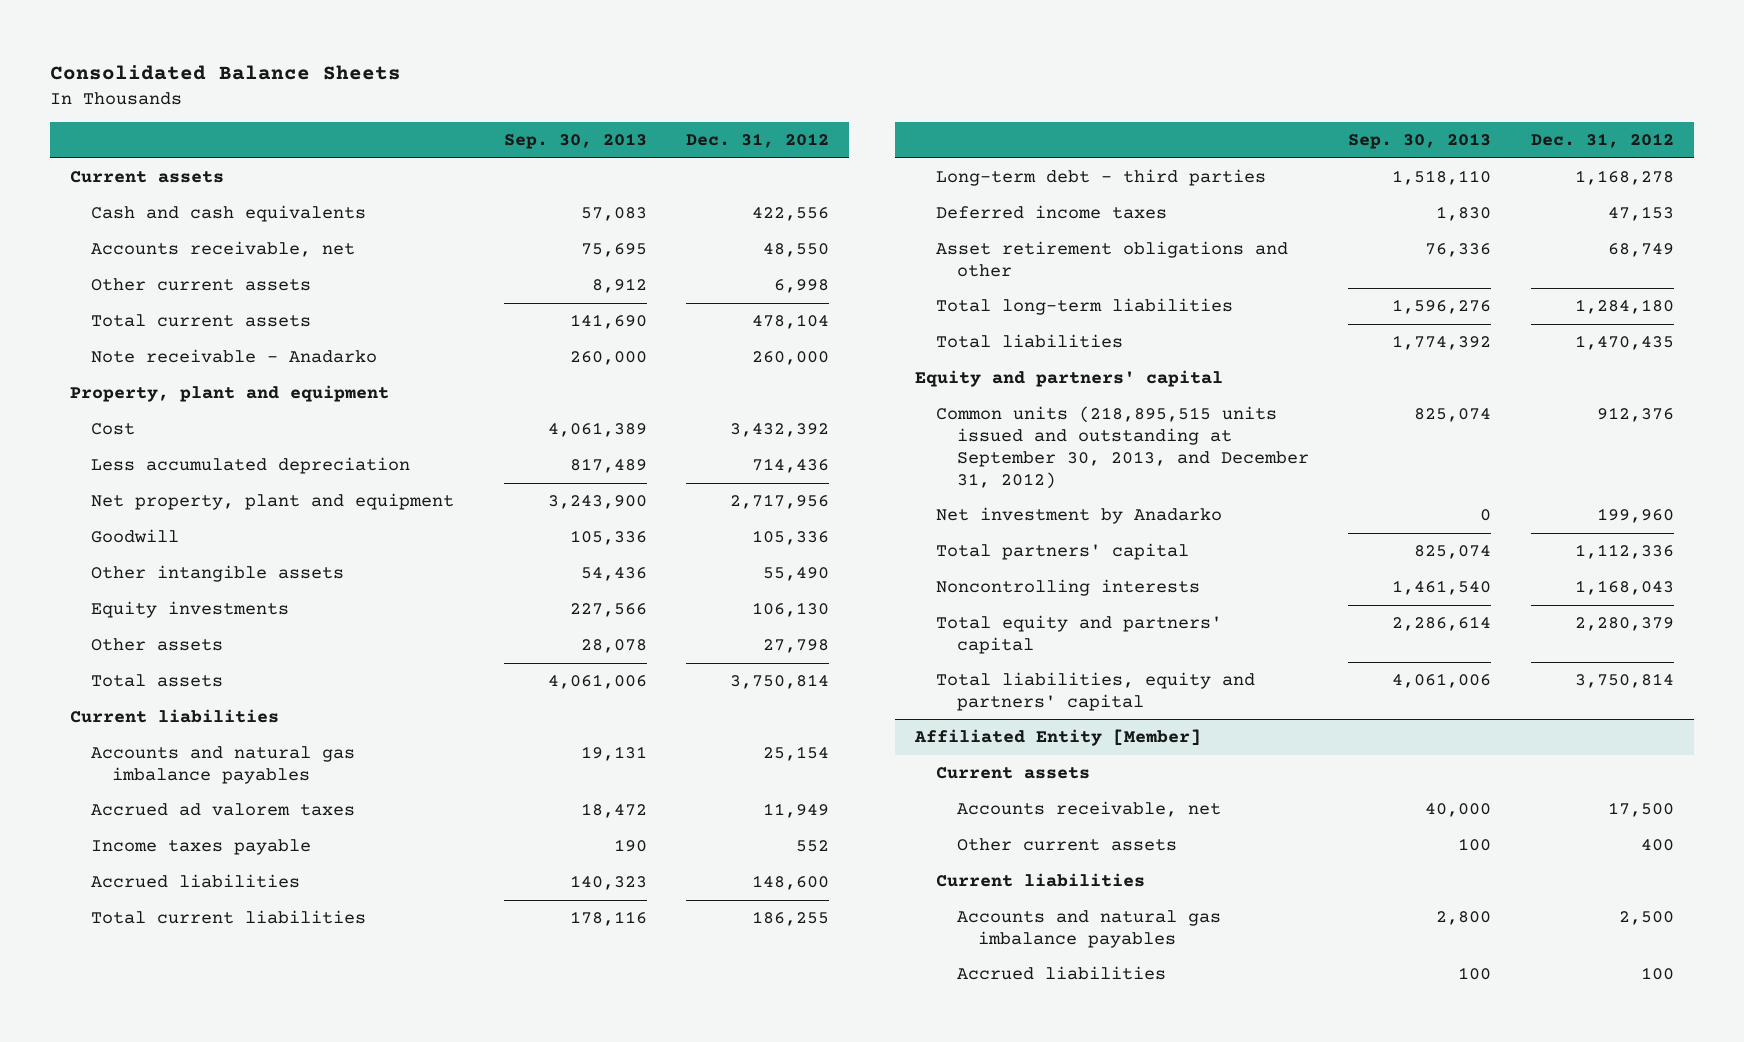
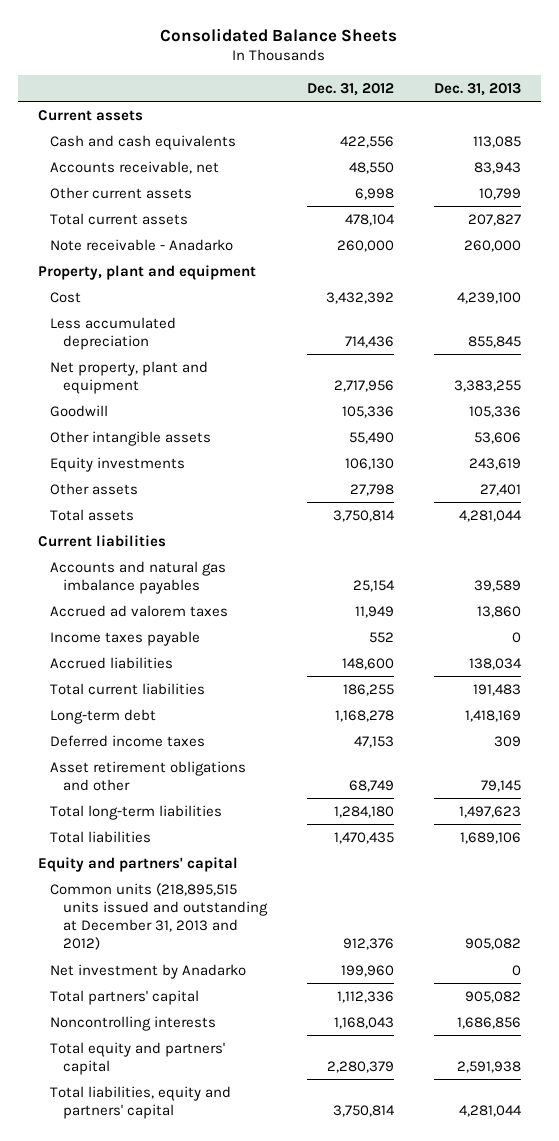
- | Sep. 30, 2013 | Dec. 31, 2012
+ | Dec. 31, 2012 | Dec. 31, 2013
- Long-term debt - third parties | 1,518,110 | 1,168,278
+ Long-term debt | 1,168,278 | 1,418,169
- Common units (218,895,515 units issued and outstanding at September 30, 2013, and December 31, 2012) | 825,074 | 912,376
+ Common units (218,895,515 units issued and outstanding at December 31, 2013 and 2012) | 912,376 | 905,082
- Affiliated Entity [Member]
- Current assets
- Accounts receivable, net | 40,000 | 17,500
- Other current assets | 100 | 400
- Current liabilities
- Accounts and natural gas imbalance payables | 2,800 | 2,500
- Accrued liabilities | 100 | 100

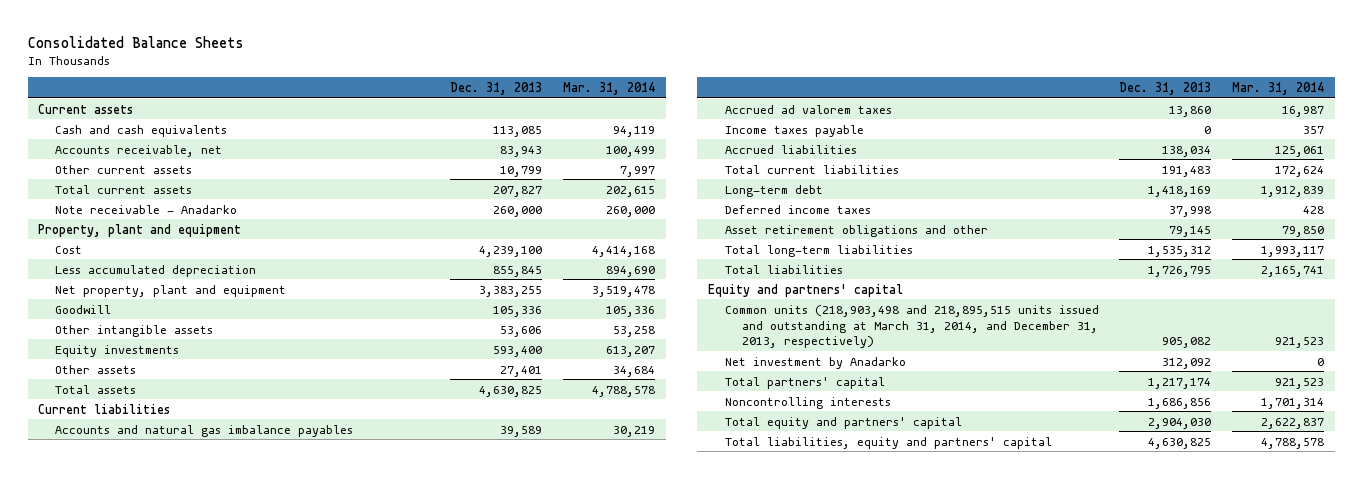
- | Dec. 31, 2012 | Dec. 31, 2013
+ | Dec. 31, 2013 | Mar. 31, 2014
- Equity investments | 106,130 | 243,619
+ Equity investments | 593,400 | 613,207
- Total assets | 3,750,814 | 4,281,044
+ Total assets | 4,630,825 | 4,788,578
- Deferred income taxes | 47,153 | 309
+ Deferred income taxes | 37,998 | 428
- Total long-term liabilities | 1,284,180 | 1,497,623
- Total liabilities | 1,470,435 | 1,689,106
+ Total long-term liabilities | 1,535,312 | 1,993,117
+ Total liabilities | 1,726,795 | 2,165,741
- Common units (218,895,515 units issued and outstanding at December 31, 2013 and 2012) | 912,376 | 905,082
- Net investment by Anadarko | 199,960 | 0
- Total partners' capital | 1,112,336 | 905,082
+ Common units (218,903,498 and 218,895,515 units issued and outstanding at March 31, 2014, and December 31, 2013, respectively) | 905,082 | 921,523
+ Net investment by Anadarko | 312,092 | 0
+ Total partners' capital | 1,217,174 | 921,523
- Total equity and partners' capital | 2,280,379 | 2,591,938
- Total liabilities, equity and partners' capital | 3,750,814 | 4,281,044
+ Total equity and partners' capital | 2,904,030 | 2,622,837
+ Total liabilities, equity and partners' capital | 4,630,825 | 4,788,578

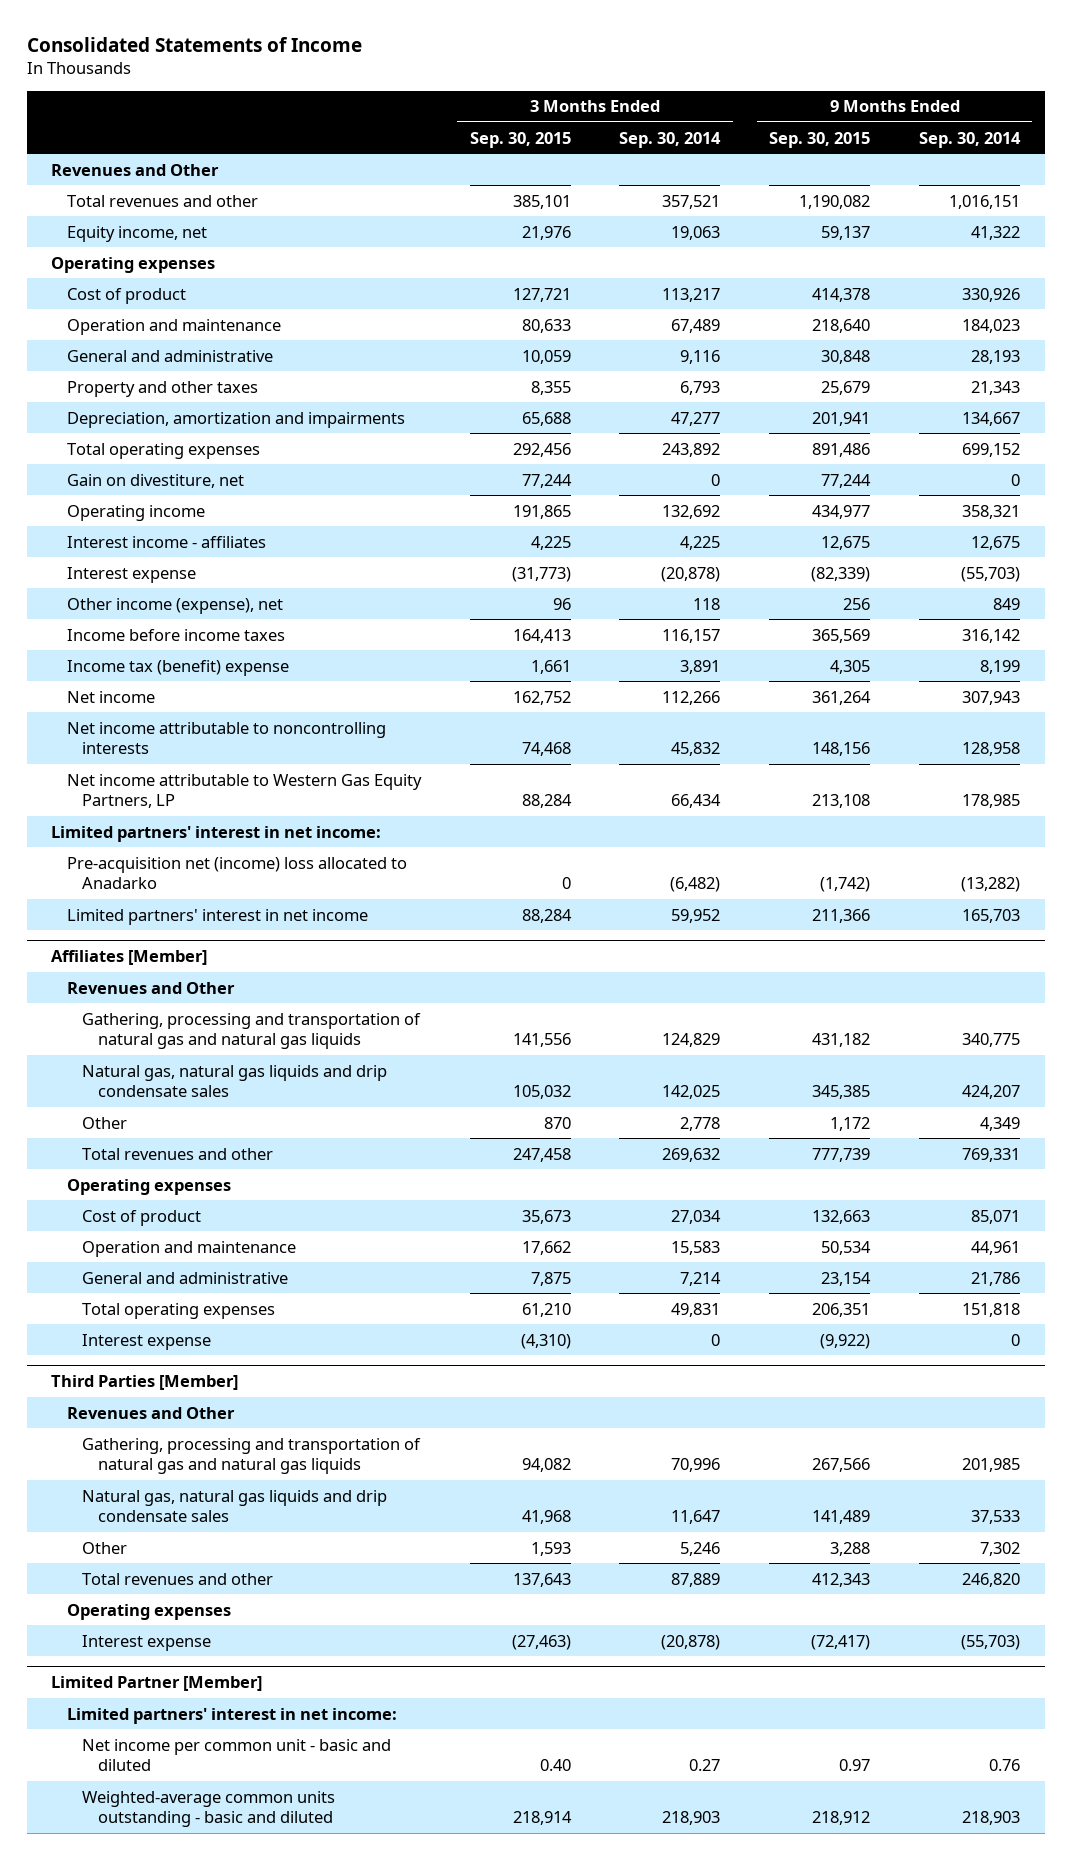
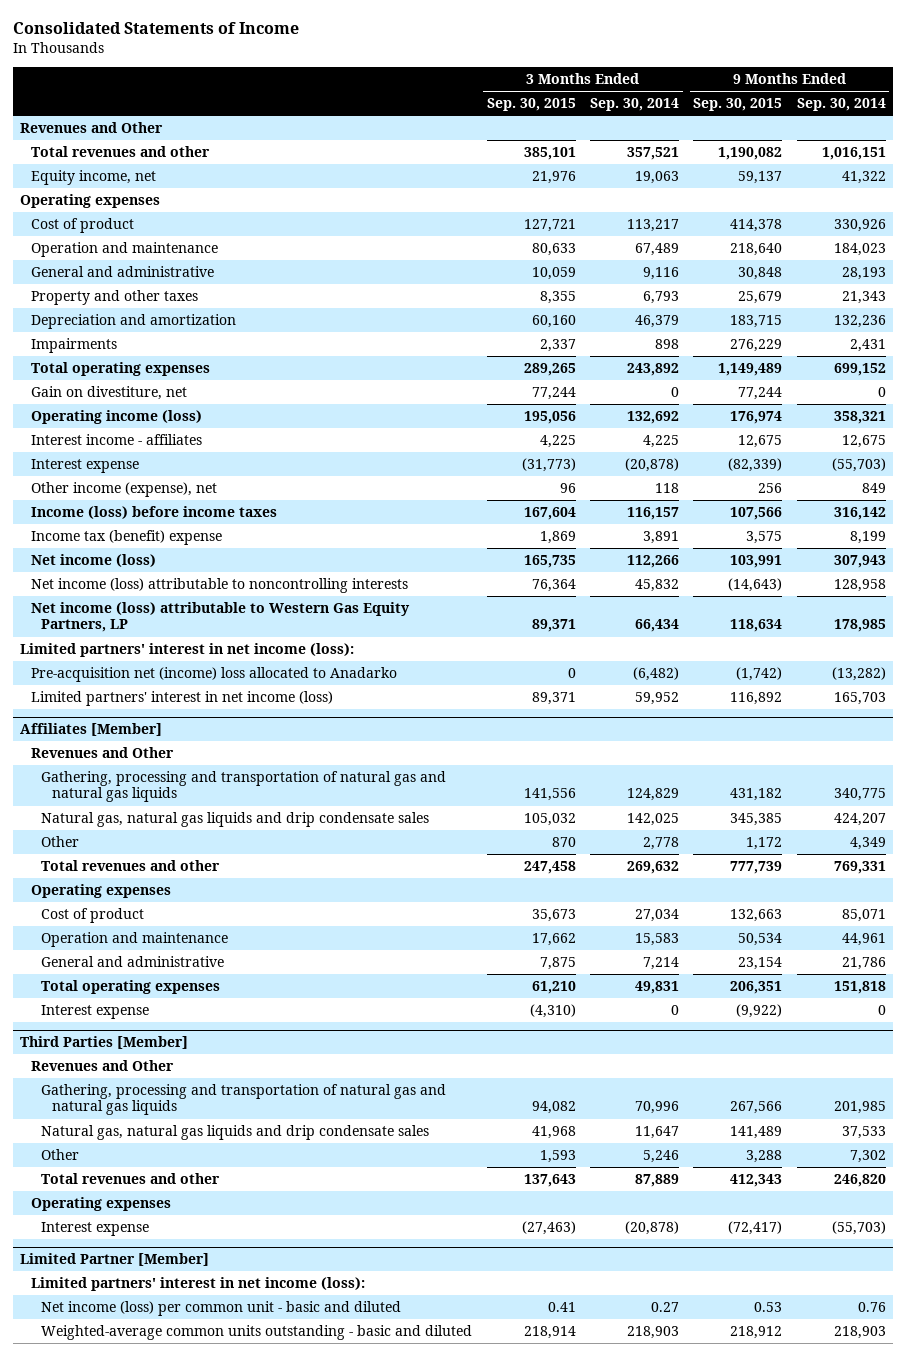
- Depreciation, amortization and impairments | 65,688 | 47,277 | 201,941 | 134,667
- Total operating expenses | 292,456 | 243,892 | 891,486 | 699,152
+ Depreciation and amortization | 60,160 | 46,379 | 183,715 | 132,236
+ Impairments | 2,337 | 898 | 276,229 | 2,431
+ Total operating expenses | 289,265 | 243,892 | 1,149,489 | 699,152
- Operating income | 191,865 | 132,692 | 434,977 | 358,321
+ Operating income (loss) | 195,056 | 132,692 | 176,974 | 358,321
- Income before income taxes | 164,413 | 116,157 | 365,569 | 316,142
- Income tax (benefit) expense | 1,661 | 3,891 | 4,305 | 8,199
- Net income | 162,752 | 112,266 | 361,264 | 307,943
- Net income attributable to noncontrolling interests | 74,468 | 45,832 | 148,156 | 128,958
- Net income attributable to Western Gas Equity Partners, LP | 88,284 | 66,434 | 213,108 | 178,985
- Limited partners' interest in net income:
+ Income (loss) before income taxes | 167,604 | 116,157 | 107,566 | 316,142
+ Income tax (benefit) expense | 1,869 | 3,891 | 3,575 | 8,199
+ Net income (loss) | 165,735 | 112,266 | 103,991 | 307,943
+ Net income (loss) attributable to noncontrolling interests | 76,364 | 45,832 | (14,643) | 128,958
+ Net income (loss) attributable to Western Gas Equity Partners, LP | 89,371 | 66,434 | 118,634 | 178,985
+ Limited partners' interest in net income (loss):
- Limited partners' interest in net income | 88,284 | 59,952 | 211,366 | 165,703
+ Limited partners' interest in net income (loss) | 89,371 | 59,952 | 116,892 | 165,703
@ Limited Partner [Member]
- Limited partners' interest in net income:
- Net income per common unit - basic and diluted | 0.40 | 0.27 | 0.97 | 0.76
+ Limited partners' interest in net income (loss):
+ Net income (loss) per common unit - basic and diluted | 0.41 | 0.27 | 0.53 | 0.76

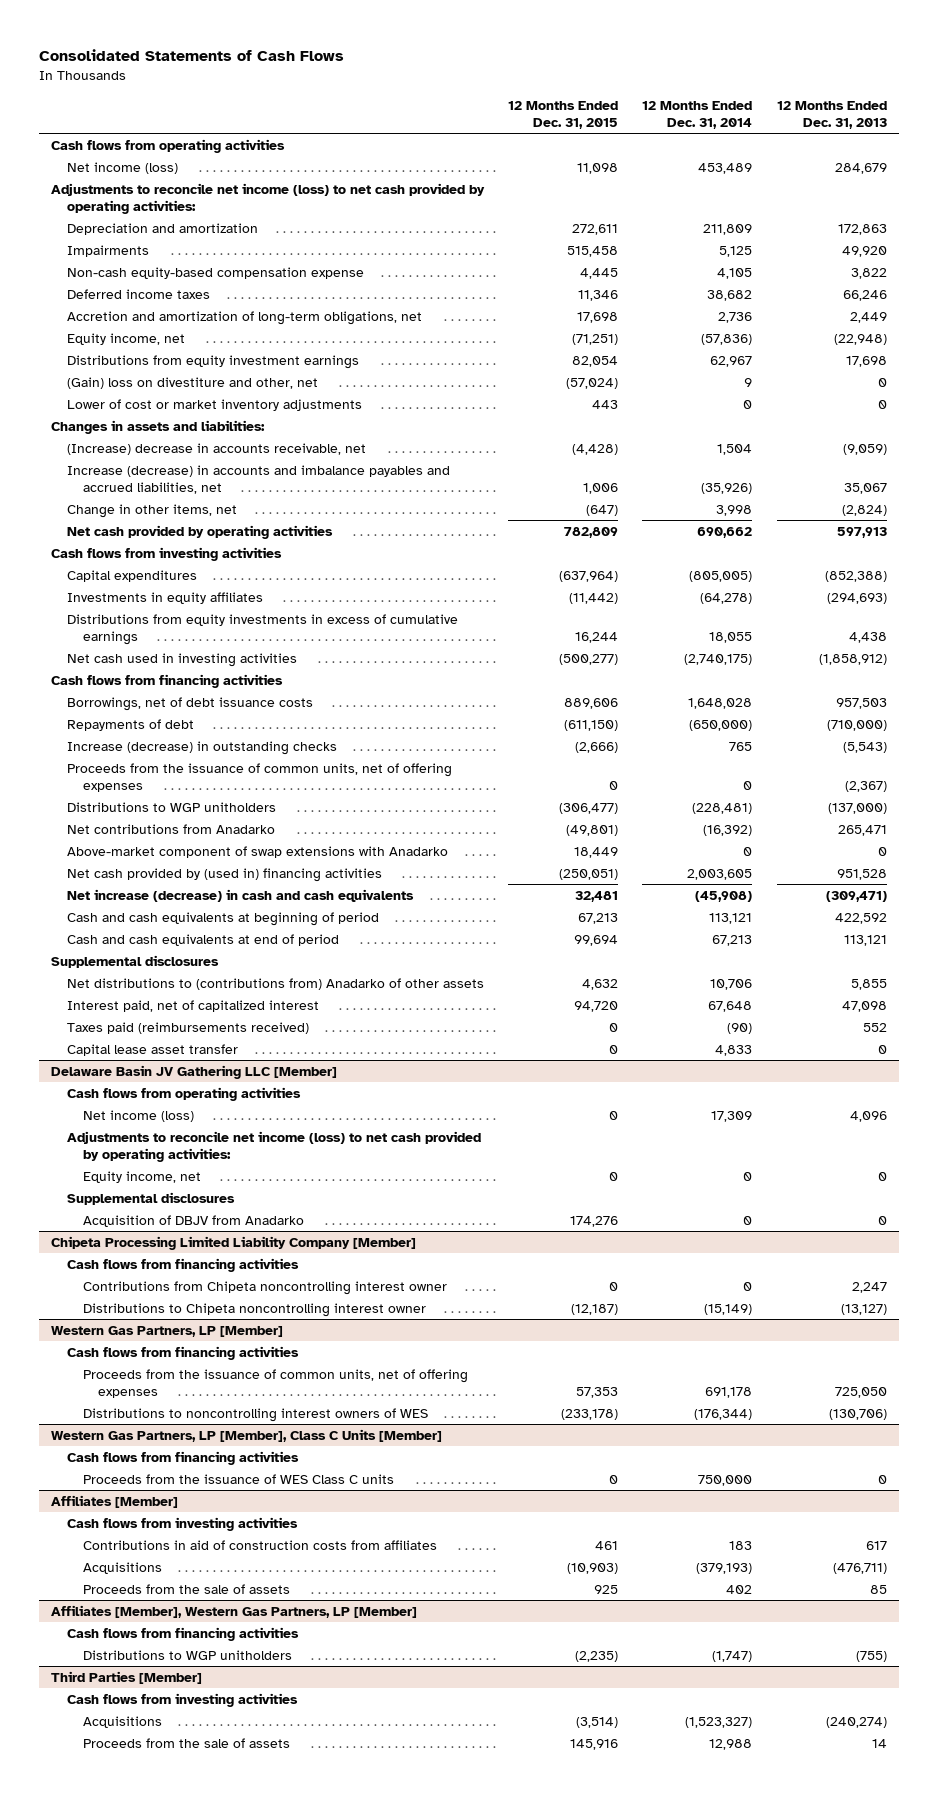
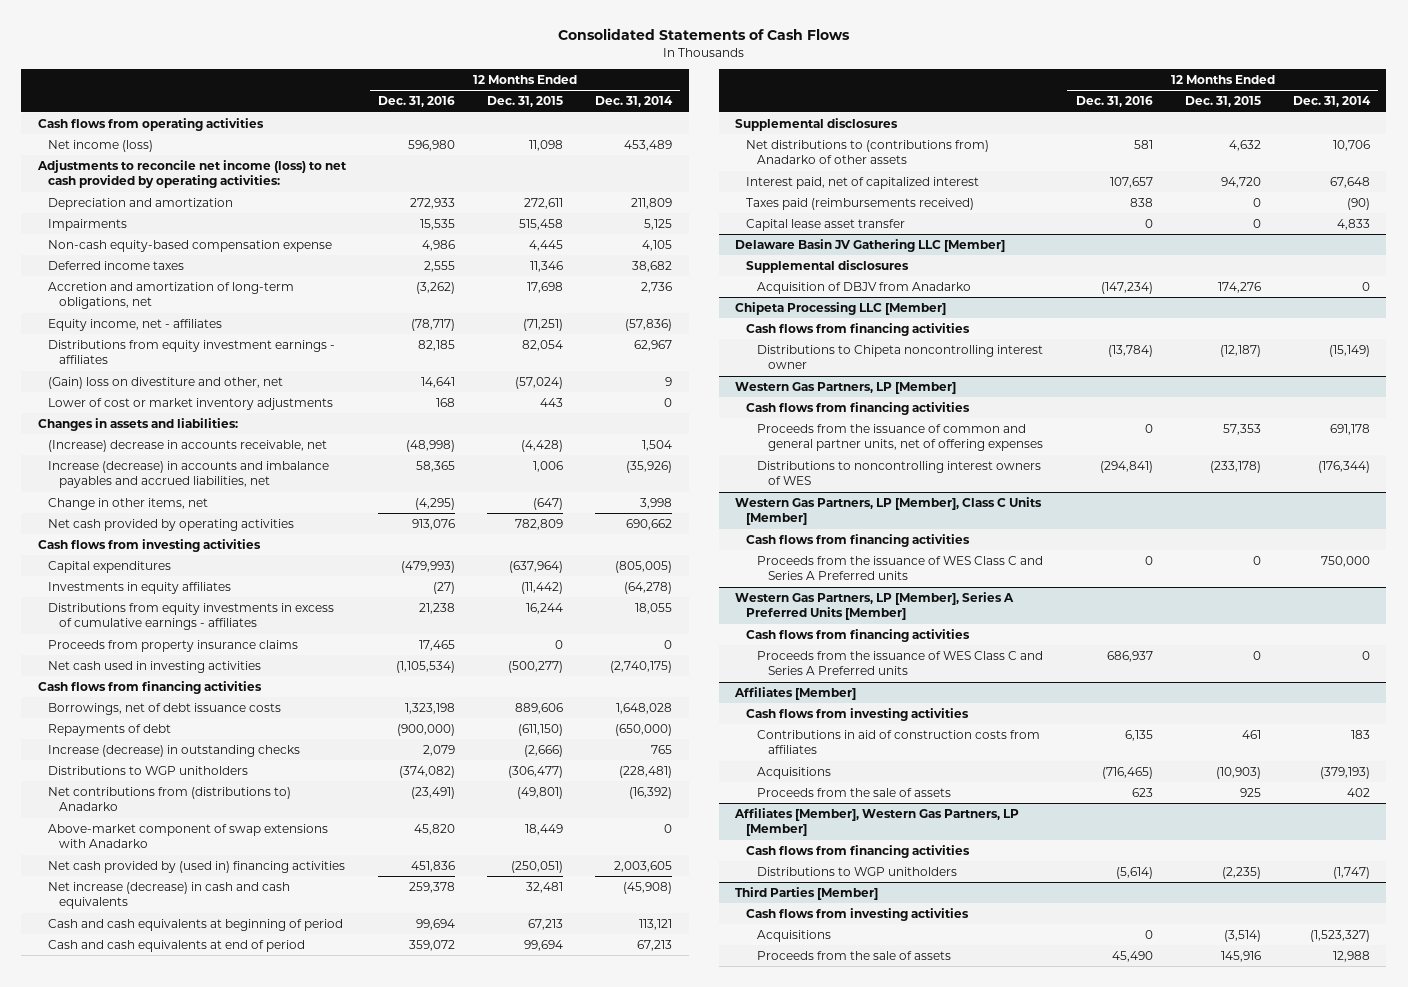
- | 12 Months Ended Dec. 31, 2015 | 12 Months Ended Dec. 31, 2014 | 12 Months Ended Dec. 31, 2013
+ | 12 Months Ended Dec. 31, 2016 | 12 Months Ended Dec. 31, 2015 | 12 Months Ended Dec. 31, 2014
- Equity income, net | (71,251) | (57,836) | (22,948)
- Distributions from equity investment earnings | 82,054 | 62,967 | 17,698
+ Equity income, net - affiliates | (78,717) | (71,251) | (57,836)
+ Distributions from equity investment earnings - affiliates | 82,185 | 82,054 | 62,967
- Distributions from equity investments in excess of cumulative earnings | 16,244 | 18,055 | 4,438
+ Distributions from equity investments in excess of cumulative earnings - affiliates | 21,238 | 16,244 | 18,055
+ Proceeds from property insurance claims | 17,465 | 0 | 0
- Proceeds from the issuance of common units, net of offering expenses | 0 | 0 | (2,367)
- Net contributions from Anadarko | (49,801) | (16,392) | 265,471
+ Net contributions from (distributions to) Anadarko | (23,491) | (49,801) | (16,392)
@ Delaware Basin JV Gathering LLC [Member]
- Cash flows from operating activities
- Net income (loss) | 0 | 17,309 | 4,096
- Adjustments to reconcile net income (loss) to net cash provided by operating activities:
- Equity income, net | 0 | 0 | 0
- Chipeta Processing Limited Liability Company [Member]
+ Chipeta Processing LLC [Member]
- Contributions from Chipeta noncontrolling interest owner | 0 | 0 | 2,247
@ Western Gas Partners, LP [Member]
- Proceeds from the issuance of common units, net of offering expenses | 57,353 | 691,178 | 725,050
+ Proceeds from the issuance of common and general partner units, net of offering expenses | 0 | 57,353 | 691,178
@ Western Gas Partners, LP [Member], Class C Units [Member]
- Proceeds from the issuance of WES Class C units | 0 | 750,000 | 0
+ Proceeds from the issuance of WES Class C and Series A Preferred units | 0 | 0 | 750,000
+ Western Gas Partners, LP [Member], Series A Preferred Units [Member]
+ Cash flows from financing activities
+ Proceeds from the issuance of WES Class C and Series A Preferred units | 686,937 | 0 | 0

